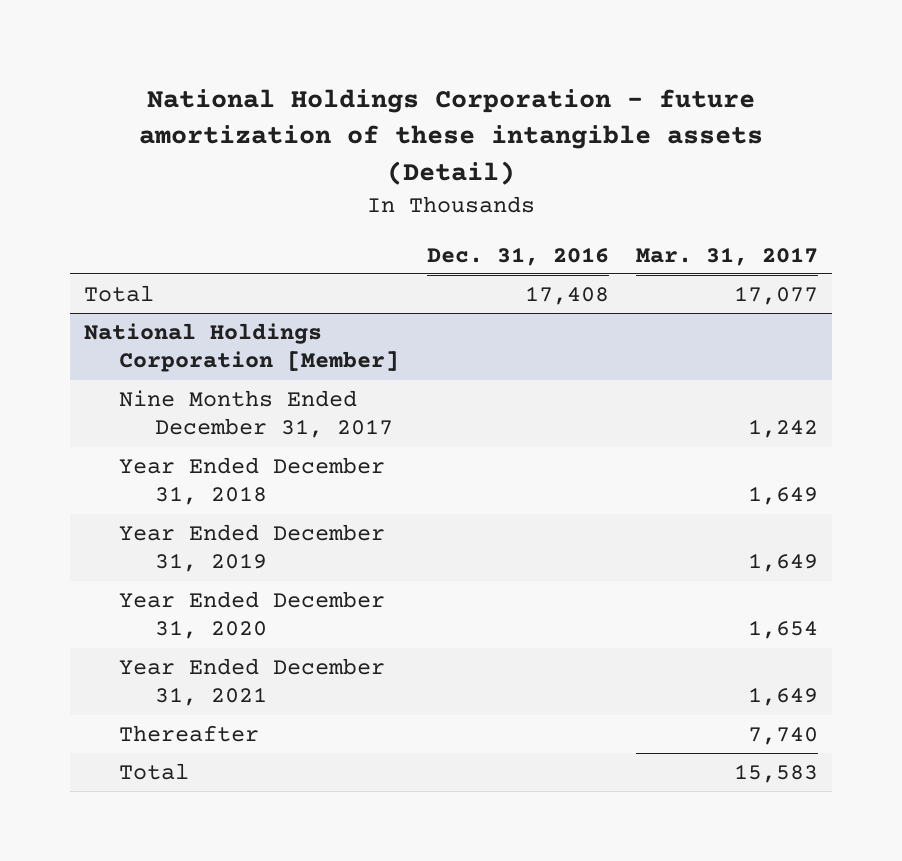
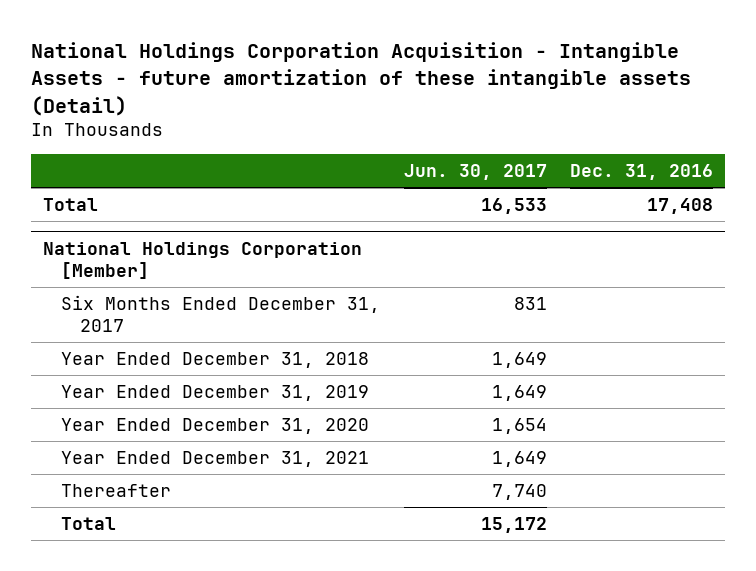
- National Holdings Corporation - future amortization of these intangible assets (Detail)
+ National Holdings Corporation Acquisition - Intangible Assets - future amortization of these intangible assets (Detail)
- | Dec. 31, 2016 | Mar. 31, 2017
+ | Jun. 30, 2017 | Dec. 31, 2016
@ National Holdings Corporation [Member]
- Nine Months Ended December 31, 2017 | | 1,242
+ Six Months Ended December 31, 2017 | 831 |

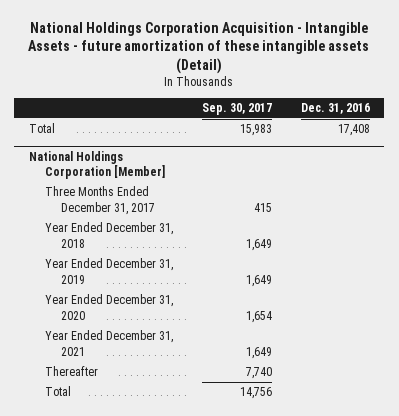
- | Jun. 30, 2017 | Dec. 31, 2016
+ | Sep. 30, 2017 | Dec. 31, 2016
@ National Holdings Corporation [Member]
- Six Months Ended December 31, 2017 | 831 |
+ Three Months Ended December 31, 2017 | 415 |

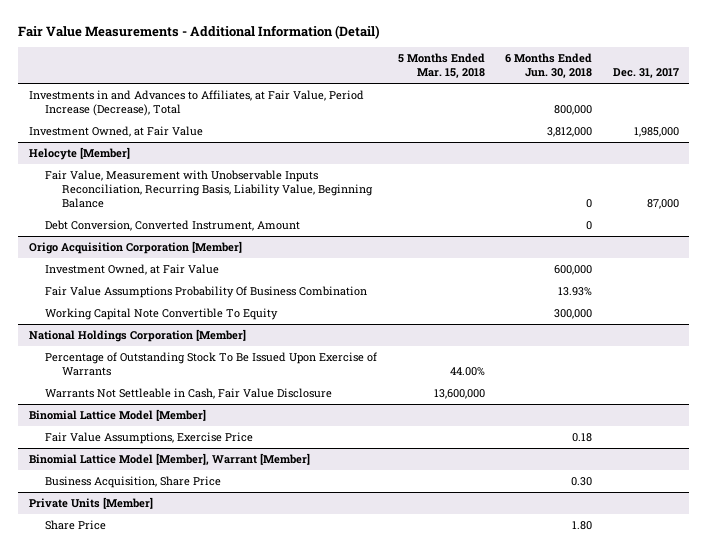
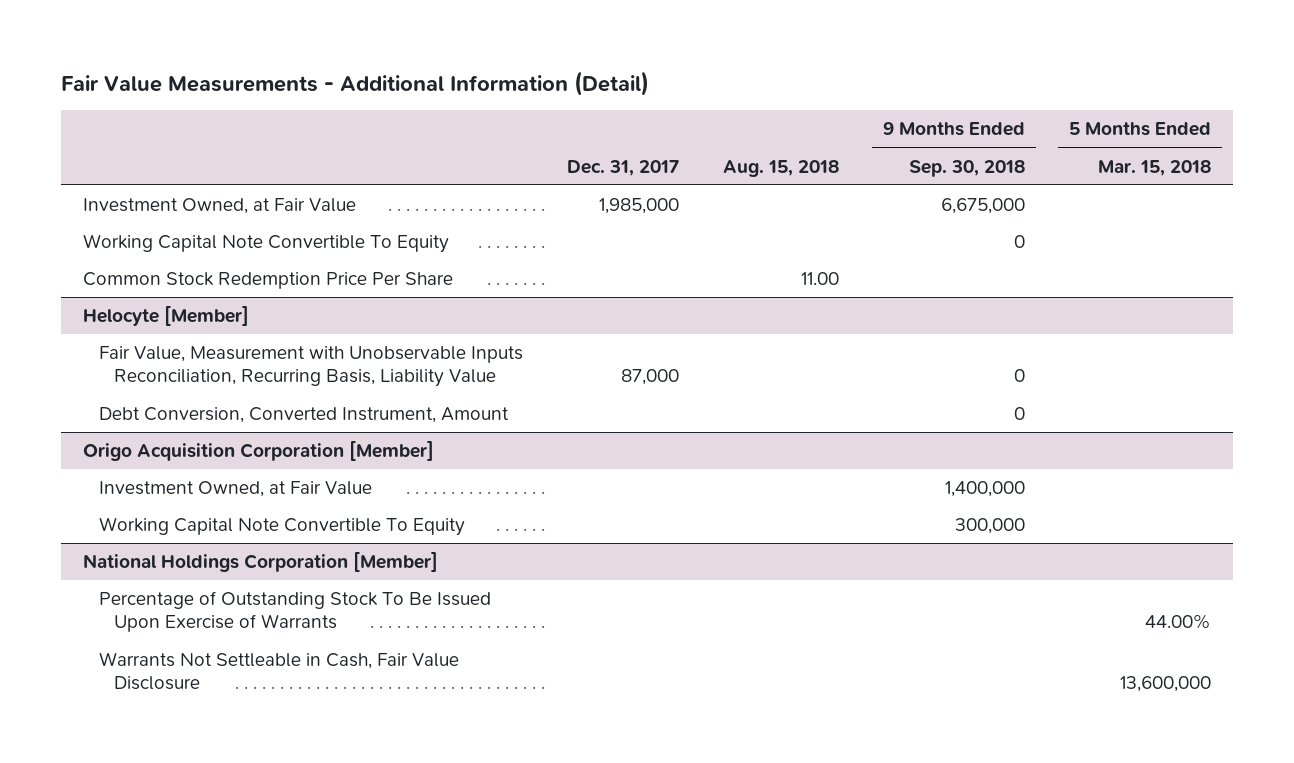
- | 5 Months Ended Mar. 15, 2018 | 6 Months Ended Jun. 30, 2018 | Dec. 31, 2017
+ | Dec. 31, 2017 | Aug. 15, 2018 | 9 Months Ended Sep. 30, 2018 | 5 Months Ended Mar. 15, 2018
- Investments in and Advances to Affiliates, at Fair Value, Period Increase (Decrease), Total | | 800,000 |
+ Working Capital Note Convertible To Equity | | | 0 |
+ Common Stock Redemption Price Per Share | | 11.00 | |
@ Helocyte [Member]
- Fair Value, Measurement with Unobservable Inputs Reconciliation, Recurring Basis, Liability Value, Beginning Balance | | 0 | 87,000
+ Fair Value, Measurement with Unobservable Inputs Reconciliation, Recurring Basis, Liability Value | 87,000 | | 0 |
@ Origo Acquisition Corporation [Member]
- Fair Value Assumptions Probability Of Business Combination | | 13.93% |
- Binomial Lattice Model [Member]
- Fair Value Assumptions, Exercise Price | | 0.18 |
- Binomial Lattice Model [Member], Warrant [Member]
- Business Acquisition, Share Price | | 0.30 |
- Private Units [Member]
- Share Price | | 1.80 |

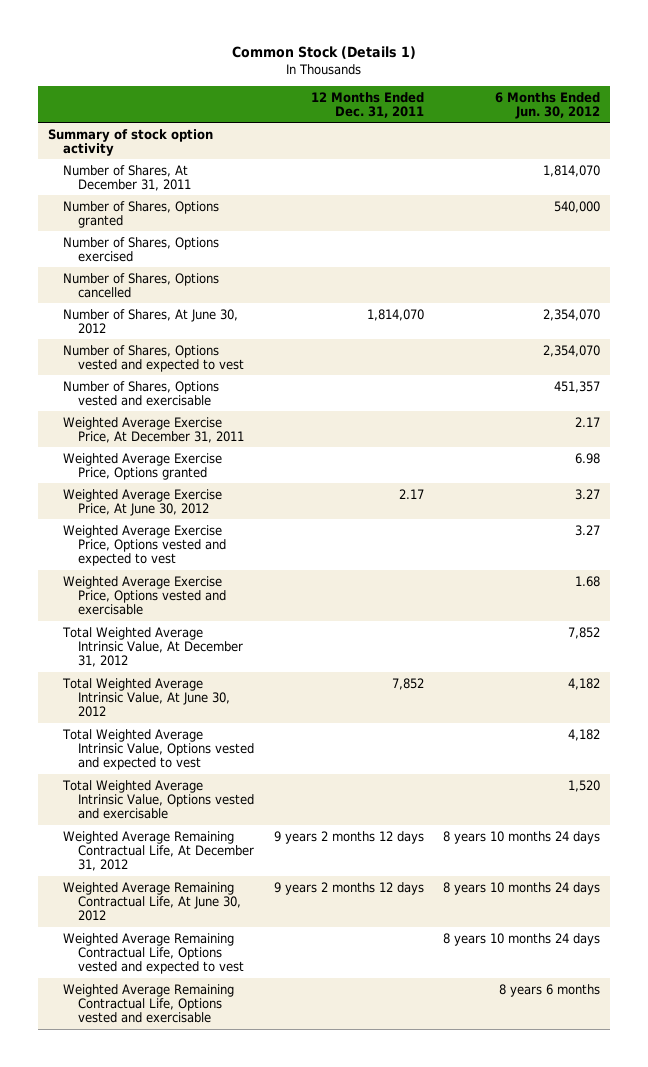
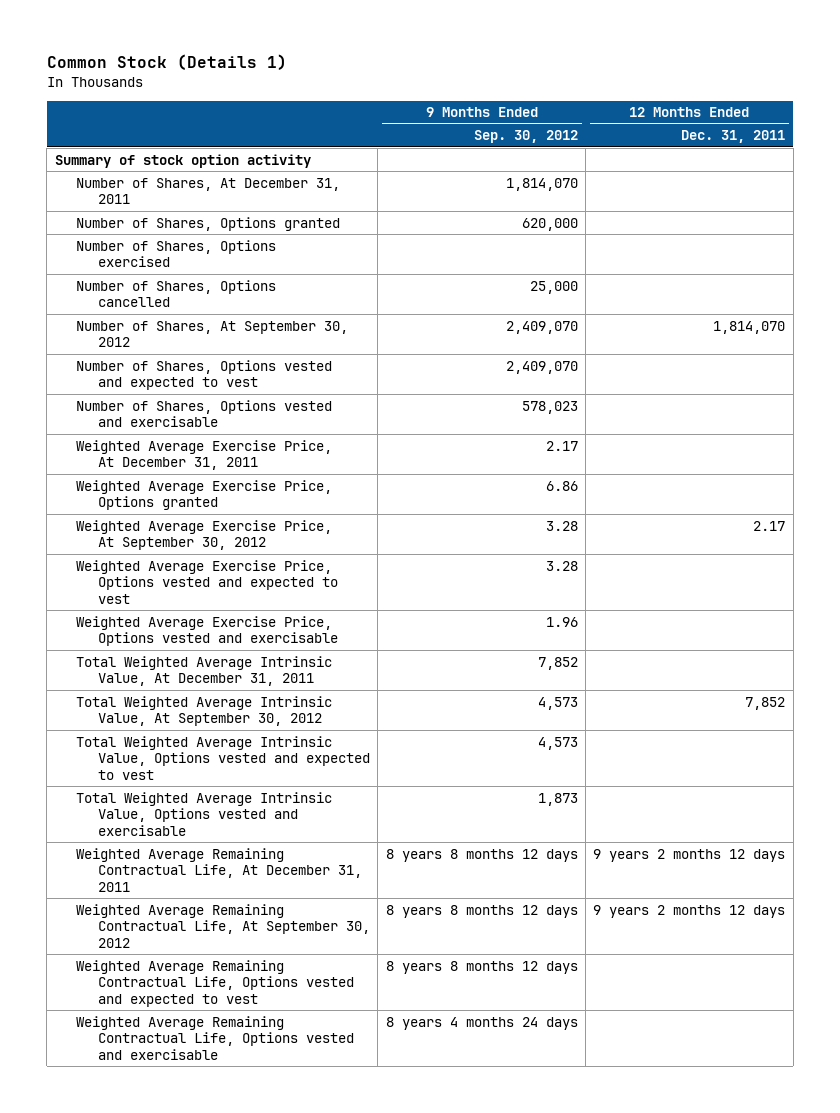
- | 12 Months Ended Dec. 31, 2011 | 6 Months Ended Jun. 30, 2012
+ | 9 Months Ended Sep. 30, 2012 | 12 Months Ended Dec. 31, 2011
- Number of Shares, At June 30, 2012 | 1,814,070 | 2,354,070
+ Number of Shares, At September 30, 2012 | 2,409,070 | 1,814,070
- Weighted Average Exercise Price, At June 30, 2012 | 2.17 | 3.27
+ Weighted Average Exercise Price, At September 30, 2012 | 3.28 | 2.17
- Total Weighted Average Intrinsic Value, At December 31, 2012 | | 7,852
- Total Weighted Average Intrinsic Value, At June 30, 2012 | 7,852 | 4,182
+ Total Weighted Average Intrinsic Value, At December 31, 2011 | 7,852 |
+ Total Weighted Average Intrinsic Value, At September 30, 2012 | 4,573 | 7,852
- Weighted Average Remaining Contractual Life, At December 31, 2012 | 9 years 2 months 12 days | 8 years 10 months 24 days
- Weighted Average Remaining Contractual Life, At June 30, 2012 | 9 years 2 months 12 days | 8 years 10 months 24 days
+ Weighted Average Remaining Contractual Life, At December 31, 2011 | 8 years 8 months 12 days | 9 years 2 months 12 days
+ Weighted Average Remaining Contractual Life, At September 30, 2012 | 8 years 8 months 12 days | 9 years 2 months 12 days

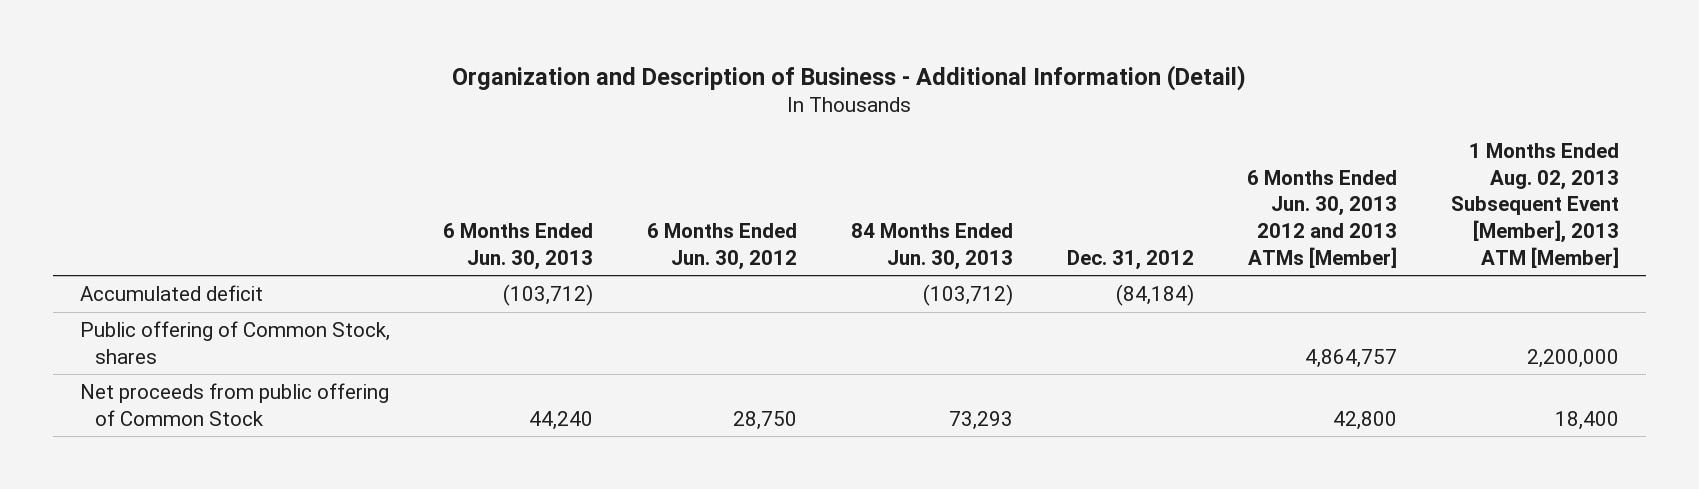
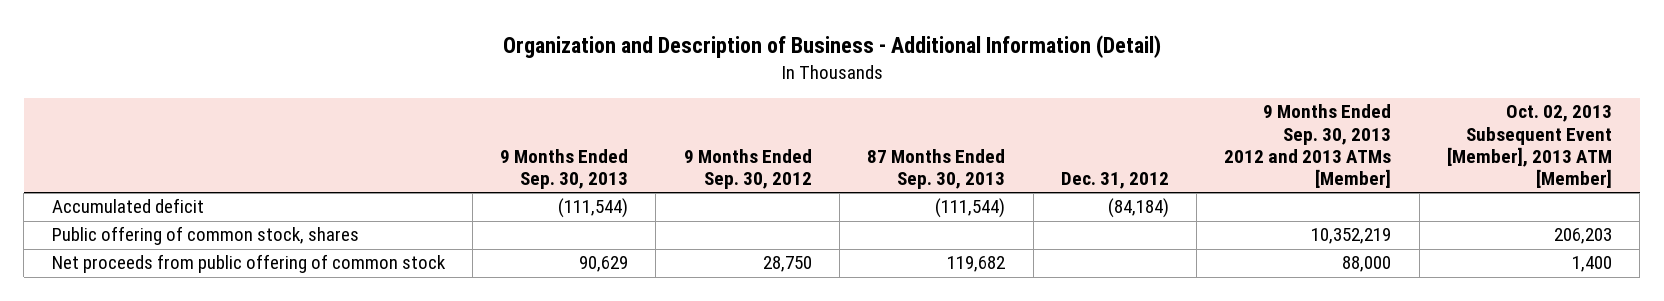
- | 6 Months Ended Jun. 30, 2013 | 6 Months Ended Jun. 30, 2012 | 84 Months Ended Jun. 30, 2013 | Dec. 31, 2012 | 6 Months Ended Jun. 30, 2013 2012 and 2013 ATMs [Member] | 1 Months Ended Aug. 02, 2013 Subsequent Event [Member], 2013 ATM [Member]
+ | 9 Months Ended Sep. 30, 2013 | 9 Months Ended Sep. 30, 2012 | 87 Months Ended Sep. 30, 2013 | Dec. 31, 2012 | 9 Months Ended Sep. 30, 2013 2012 and 2013 ATMs [Member] | Oct. 02, 2013 Subsequent Event [Member], 2013 ATM [Member]
- Public offering of Common Stock, shares | | | | | 4,864,757 | 2,200,000
- Net proceeds from public offering of Common Stock | 44,240 | 28,750 | 73,293 | | 42,800 | 18,400
+ Public offering of common stock, shares | | | | | 10,352,219 | 206,203
+ Net proceeds from public offering of common stock | 90,629 | 28,750 | 119,682 | | 88,000 | 1,400

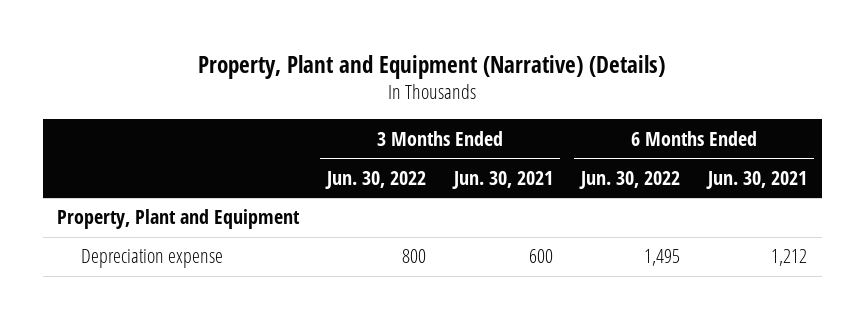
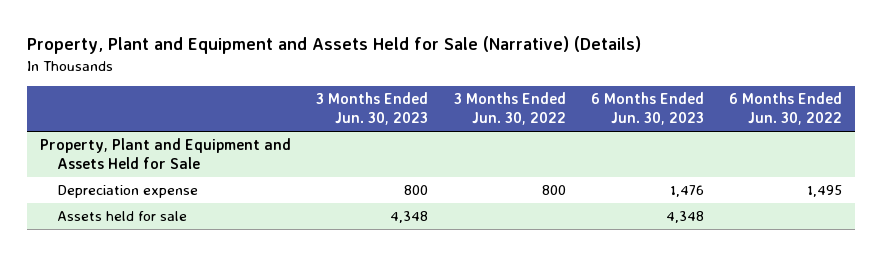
- Property, Plant and Equipment (Narrative) (Details)
+ Property, Plant and Equipment and Assets Held for Sale (Narrative) (Details)
- | 3 Months Ended Jun. 30, 2022 | 3 Months Ended Jun. 30, 2021 | 6 Months Ended Jun. 30, 2022 | 6 Months Ended Jun. 30, 2021
+ | 3 Months Ended Jun. 30, 2023 | 3 Months Ended Jun. 30, 2022 | 6 Months Ended Jun. 30, 2023 | 6 Months Ended Jun. 30, 2022
- Property, Plant and Equipment
+ Property, Plant and Equipment and Assets Held for Sale
+ Assets held for sale | 4,348 | | 4,348 |

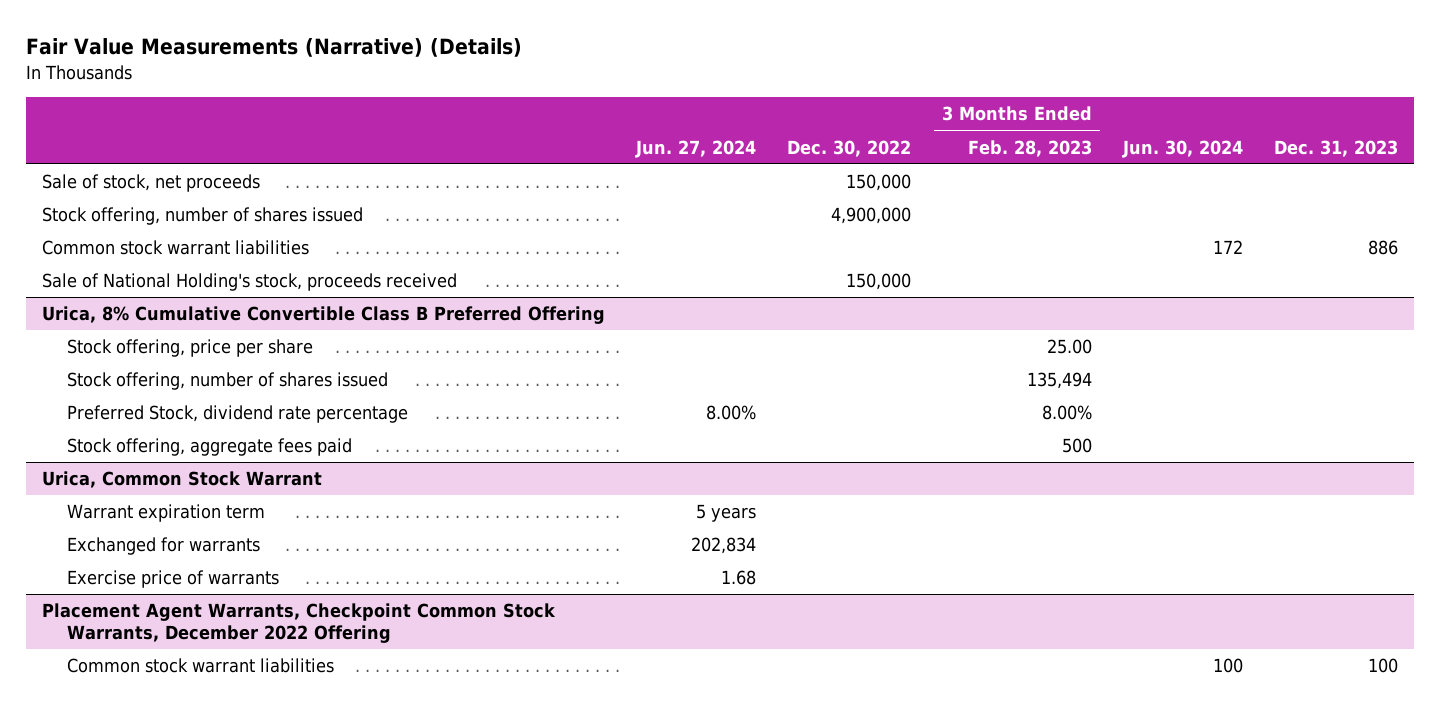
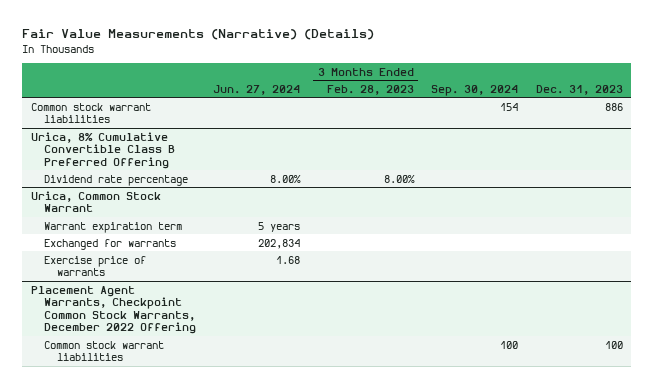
- | Jun. 27, 2024 | Dec. 30, 2022 | 3 Months Ended Feb. 28, 2023 | Jun. 30, 2024 | Dec. 31, 2023
+ | Jun. 27, 2024 | 3 Months Ended Feb. 28, 2023 | Sep. 30, 2024 | Dec. 31, 2023
- Sale of stock, net proceeds | | 150,000 | | |
- Stock offering, number of shares issued | | 4,900,000 | | |
- Sale of National Holding's stock, proceeds received | | 150,000 | | |
@ Urica, 8% Cumulative Convertible Class B Preferred Offering
- Stock offering, price per share | | | 25.00 | |
- Stock offering, number of shares issued | | | 135,494 | |
- Preferred Stock, dividend rate percentage | 8.00% | | 8.00% | |
- Stock offering, aggregate fees paid | | | 500 | |
+ Dividend rate percentage | 8.00% | 8.00% | |

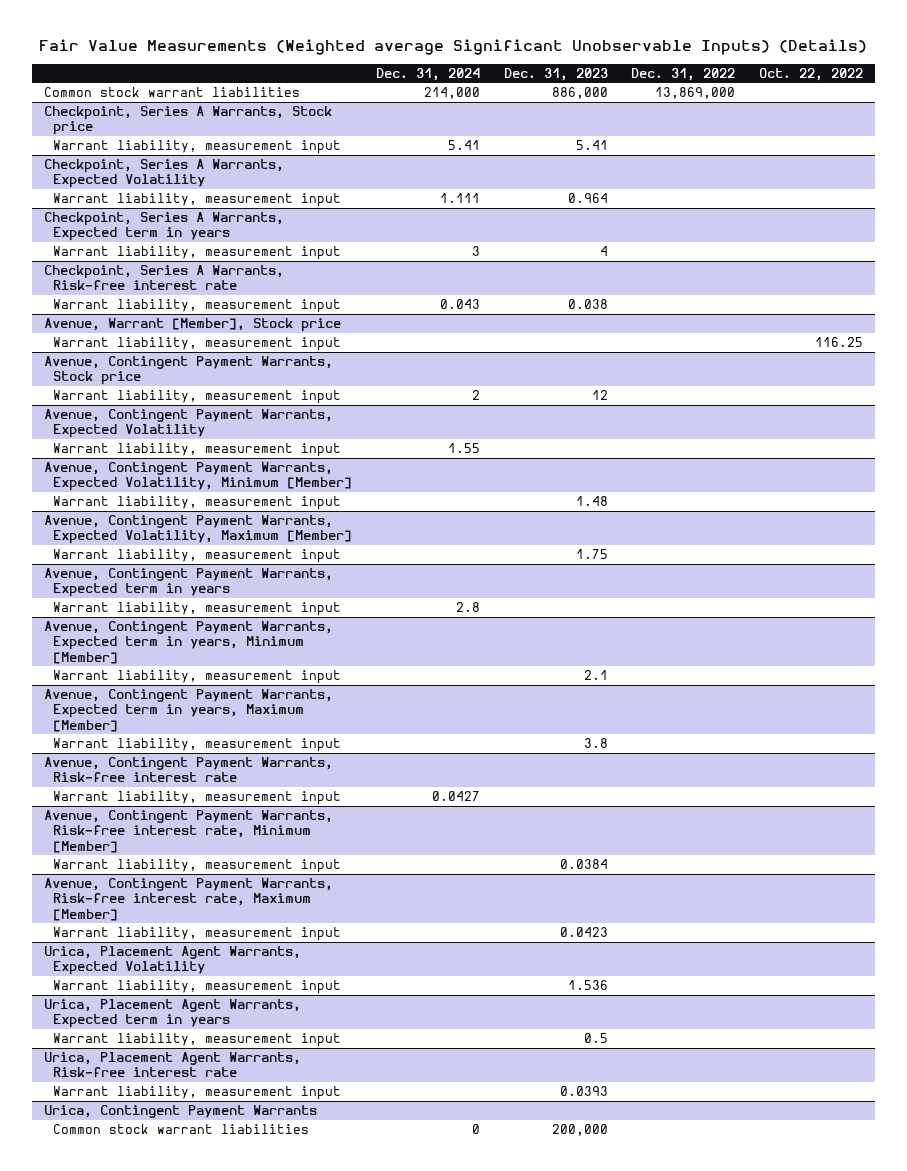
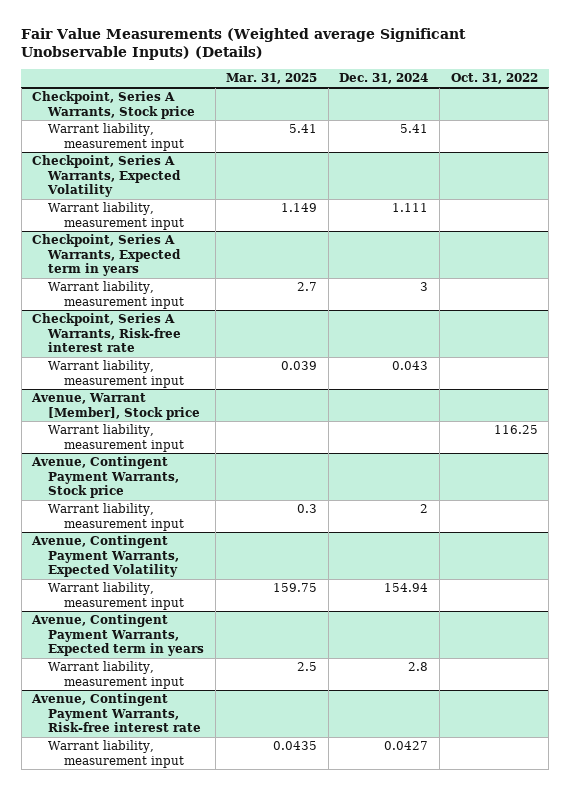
- | Dec. 31, 2024 | Dec. 31, 2023 | Dec. 31, 2022 | Oct. 22, 2022
+ | Mar. 31, 2025 | Dec. 31, 2024 | Oct. 31, 2022
- Common stock warrant liabilities | 214,000 | 886,000 | 13,869,000 |
@ Avenue, Contingent Payment Warrants, Expected Volatility
- Warrant liability, measurement input | 1.55 | | |
- Avenue, Contingent Payment Warrants, Expected Volatility, Minimum [Member]
- Warrant liability, measurement input | | 1.48 | |
- Avenue, Contingent Payment Warrants, Expected Volatility, Maximum [Member]
- Warrant liability, measurement input | | 1.75 | |
@ Avenue, Contingent Payment Warrants, Expected Volatility
+ Warrant liability, measurement input | 159.75 | 154.94 |
- Avenue, Contingent Payment Warrants, Expected term in years, Minimum [Member]
- Warrant liability, measurement input | | 2.1 | |
- Avenue, Contingent Payment Warrants, Expected term in years, Maximum [Member]
- Warrant liability, measurement input | | 3.8 | |
- Avenue, Contingent Payment Warrants, Risk-free interest rate, Minimum [Member]
- Warrant liability, measurement input | | 0.0384 | |
- Avenue, Contingent Payment Warrants, Risk-free interest rate, Maximum [Member]
- Warrant liability, measurement input | | 0.0423 | |
- Urica, Placement Agent Warrants, Expected Volatility
- Warrant liability, measurement input | | 1.536 | |
- Urica, Placement Agent Warrants, Expected term in years
- Warrant liability, measurement input | | 0.5 | |
- Urica, Placement Agent Warrants, Risk-free interest rate
- Warrant liability, measurement input | | 0.0393 | |
- Urica, Contingent Payment Warrants
- Common stock warrant liabilities | 0 | 200,000 | |

